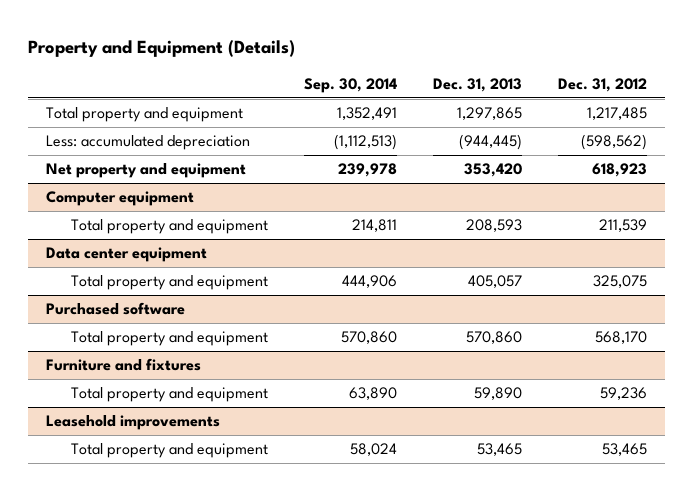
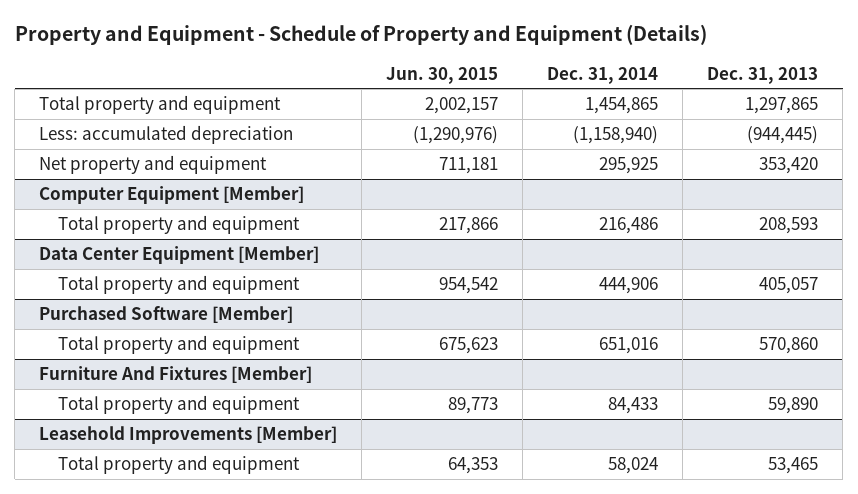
- Property and Equipment (Details)
+ Property and Equipment - Schedule of Property and Equipment (Details)
- | Sep. 30, 2014 | Dec. 31, 2013 | Dec. 31, 2012
+ | Jun. 30, 2015 | Dec. 31, 2014 | Dec. 31, 2013
- Computer equipment
+ Computer Equipment [Member]
- Data center equipment
+ Data Center Equipment [Member]
- Purchased software
+ Purchased Software [Member]
- Furniture and fixtures
+ Furniture And Fixtures [Member]
- Leasehold improvements
+ Leasehold Improvements [Member]

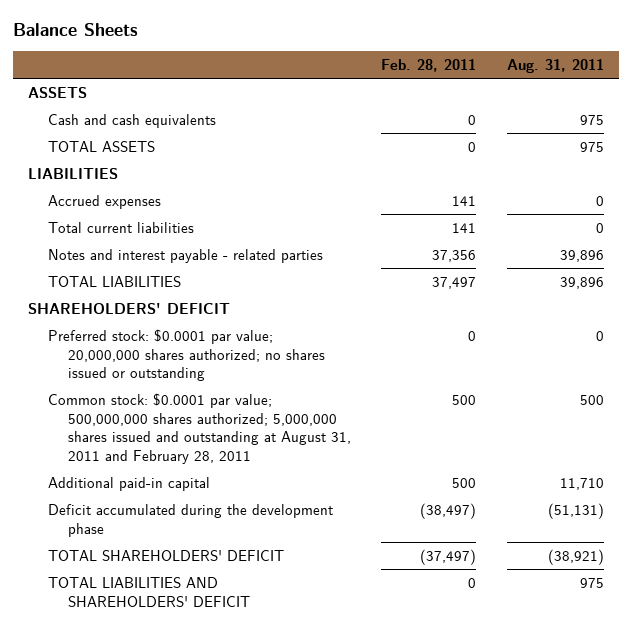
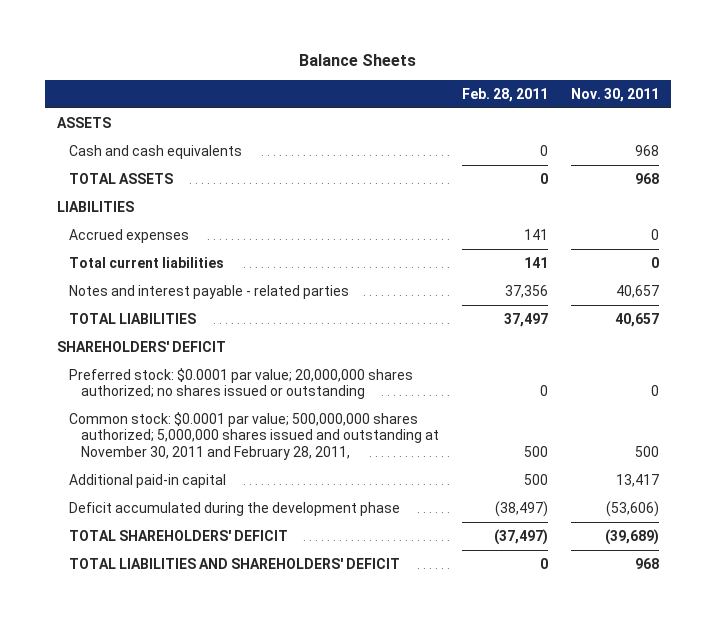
- | Feb. 28, 2011 | Aug. 31, 2011
+ | Feb. 28, 2011 | Nov. 30, 2011
- Common stock: $0.0001 par value; 500,000,000 shares authorized; 5,000,000 shares issued and outstanding at August 31, 2011 and February 28, 2011 | 500 | 500
+ Common stock: $0.0001 par value; 500,000,000 shares authorized; 5,000,000 shares issued and outstanding at November 30, 2011 and February 28, 2011, | 500 | 500

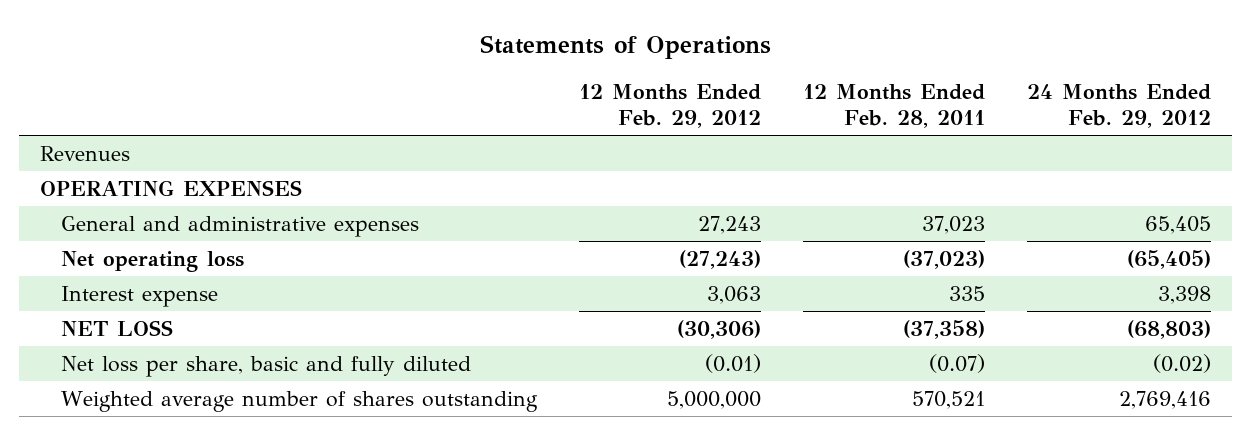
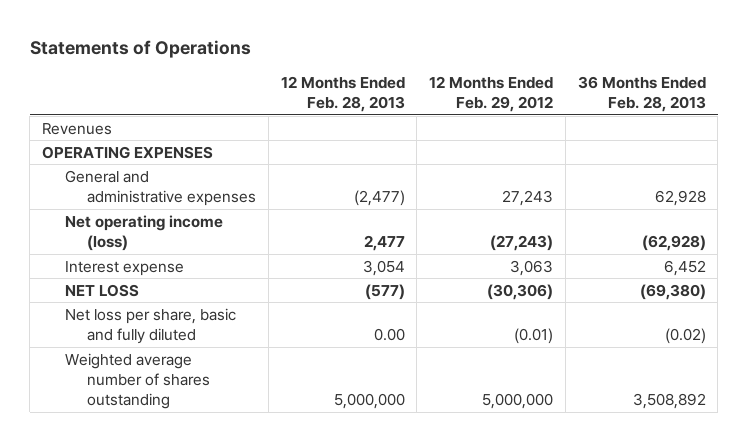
- | 12 Months Ended Feb. 29, 2012 | 12 Months Ended Feb. 28, 2011 | 24 Months Ended Feb. 29, 2012
+ | 12 Months Ended Feb. 28, 2013 | 12 Months Ended Feb. 29, 2012 | 36 Months Ended Feb. 28, 2013
- Net operating loss | (27,243) | (37,023) | (65,405)
+ Net operating income (loss) | 2,477 | (27,243) | (62,928)

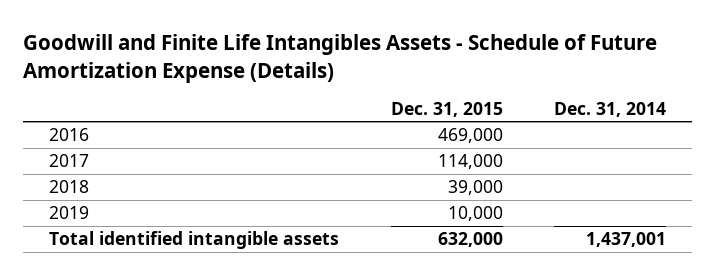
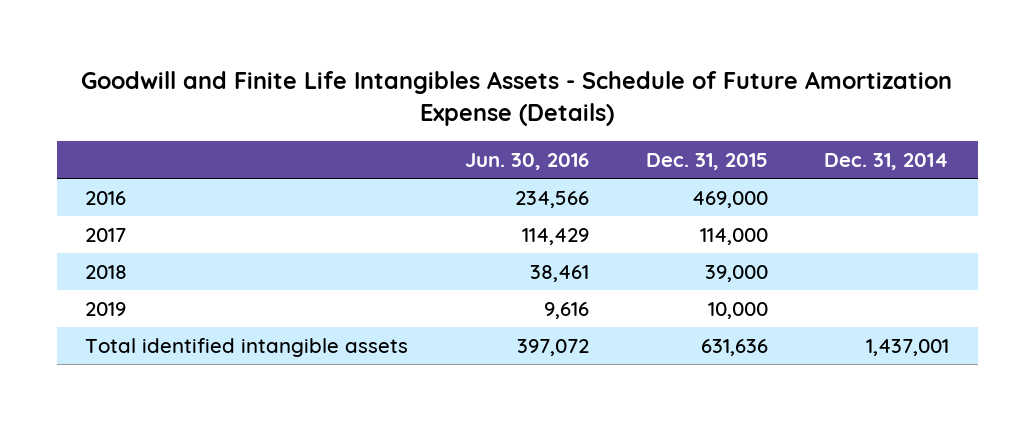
- | Dec. 31, 2015 | Dec. 31, 2014
+ | Jun. 30, 2016 | Dec. 31, 2015 | Dec. 31, 2014
- Total identified intangible assets | 632,000 | 1,437,001
+ Total identified intangible assets | 397,072 | 631,636 | 1,437,001

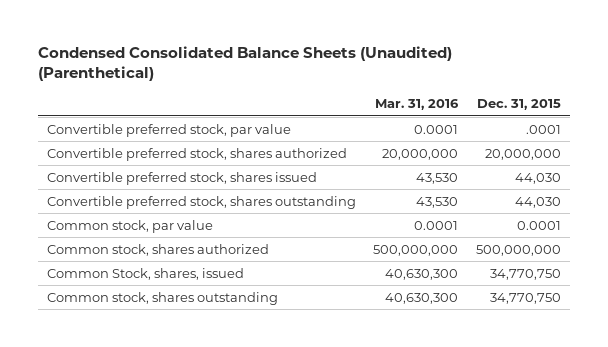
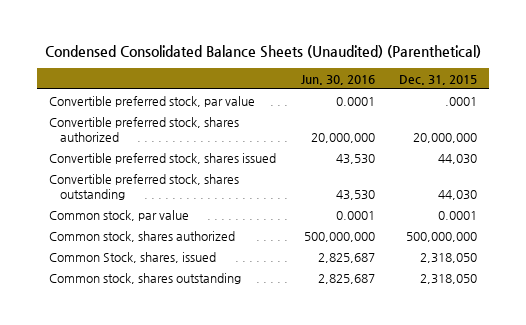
- | Mar. 31, 2016 | Dec. 31, 2015
+ | Jun. 30, 2016 | Dec. 31, 2015
- Common Stock, shares, issued | 40,630,300 | 34,770,750
- Common stock, shares outstanding | 40,630,300 | 34,770,750
+ Common Stock, shares, issued | 2,825,687 | 2,318,050
+ Common stock, shares outstanding | 2,825,687 | 2,318,050

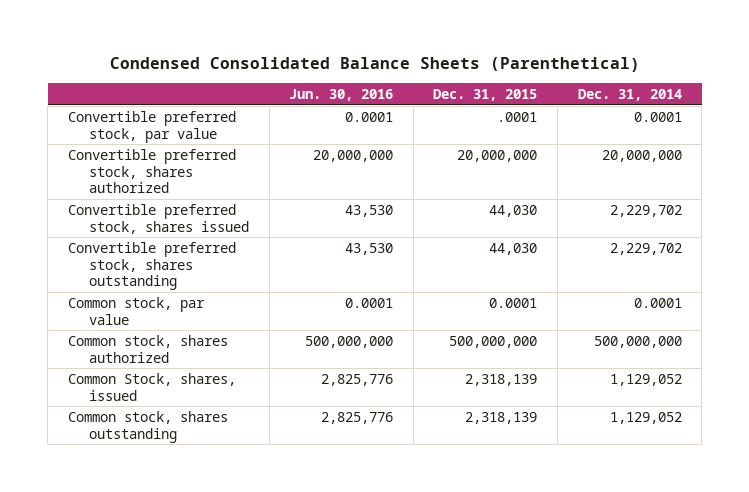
- Condensed Consolidated Balance Sheets (Unaudited) (Parenthetical)
+ Condensed Consolidated Balance Sheets (Parenthetical)
- | Jun. 30, 2016 | Dec. 31, 2015
+ | Jun. 30, 2016 | Dec. 31, 2015 | Dec. 31, 2014
- Common Stock, shares, issued | 2,825,687 | 2,318,050
- Common stock, shares outstanding | 2,825,687 | 2,318,050
+ Common Stock, shares, issued | 2,825,776 | 2,318,139 | 1,129,052
+ Common stock, shares outstanding | 2,825,776 | 2,318,139 | 1,129,052

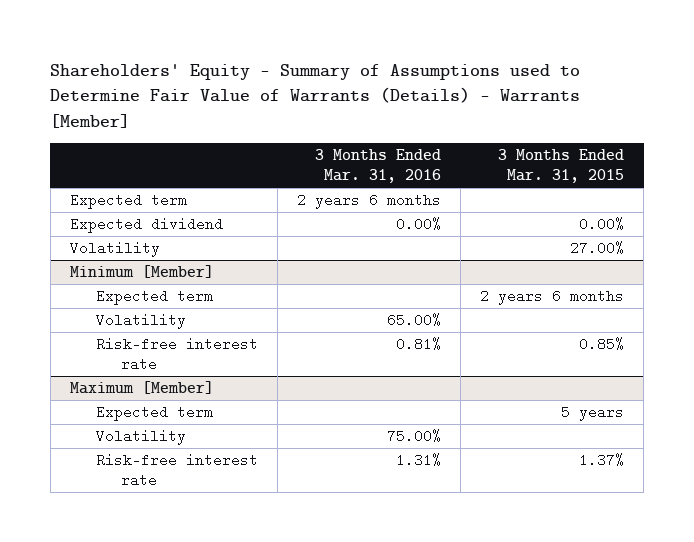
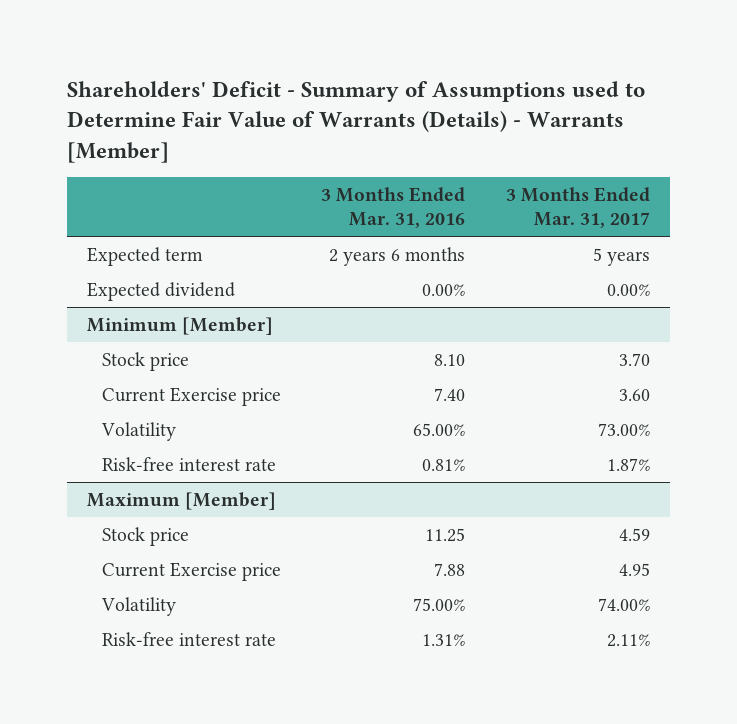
- Shareholders' Equity - Summary of Assumptions used to Determine Fair Value of Warrants (Details) - Warrants [Member]
+ Shareholders' Deficit - Summary of Assumptions used to Determine Fair Value of Warrants (Details) - Warrants [Member]
- | 3 Months Ended Mar. 31, 2016 | 3 Months Ended Mar. 31, 2015
+ | 3 Months Ended Mar. 31, 2016 | 3 Months Ended Mar. 31, 2017
- Volatility | | 27.00%
@ Minimum [Member]
- Expected term | | 2 years 6 months
+ Stock price | 8.10 | 3.70
+ Current Exercise price | 7.40 | 3.60
@ Maximum [Member]
- Expected term | | 5 years
+ Stock price | 11.25 | 4.59
+ Current Exercise price | 7.88 | 4.95

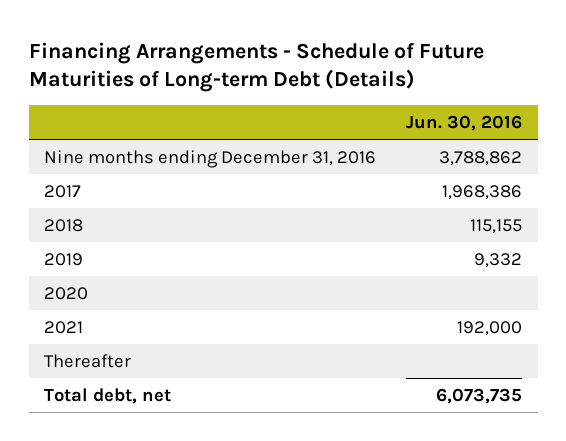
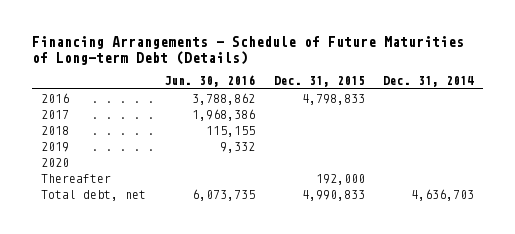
- | Jun. 30, 2016
+ | Jun. 30, 2016 | Dec. 31, 2015 | Dec. 31, 2014
- Nine months ending December 31, 2016 | 3,788,862
+ 2016 | 3,788,862 | 4,798,833 |
- 2021 | 192,000

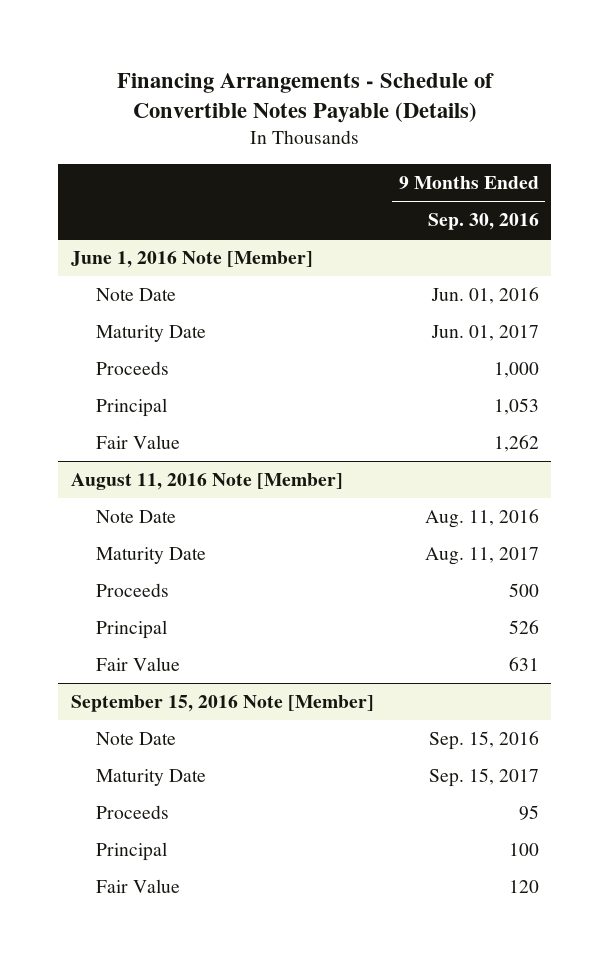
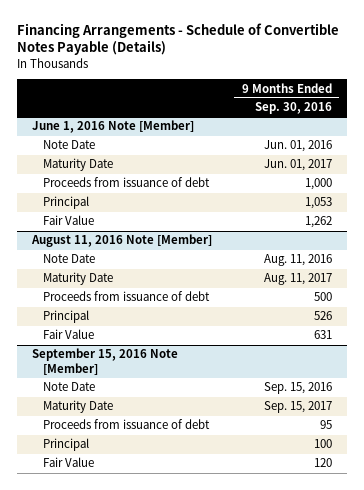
@ June 1, 2016 Note [Member]
- Proceeds | 1,000
+ Proceeds from issuance of debt | 1,000
@ August 11, 2016 Note [Member]
- Proceeds | 500
+ Proceeds from issuance of debt | 500
@ September 15, 2016 Note [Member]
- Proceeds | 95
+ Proceeds from issuance of debt | 95

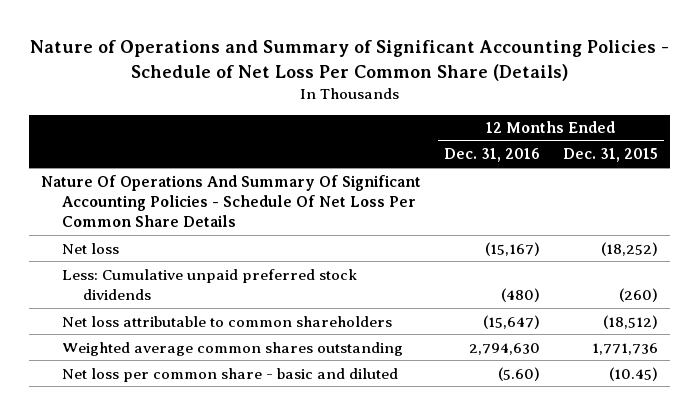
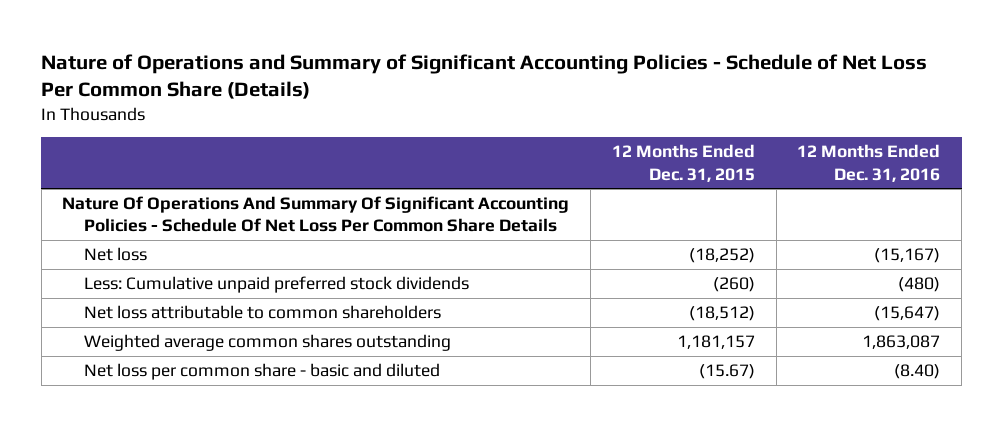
- | 12 Months Ended Dec. 31, 2016 | 12 Months Ended Dec. 31, 2015
+ | 12 Months Ended Dec. 31, 2015 | 12 Months Ended Dec. 31, 2016
- Weighted average common shares outstanding | 2,794,630 | 1,771,736
- Net loss per common share - basic and diluted | (5.60) | (10.45)
+ Weighted average common shares outstanding | 1,181,157 | 1,863,087
+ Net loss per common share - basic and diluted | (15.67) | (8.40)

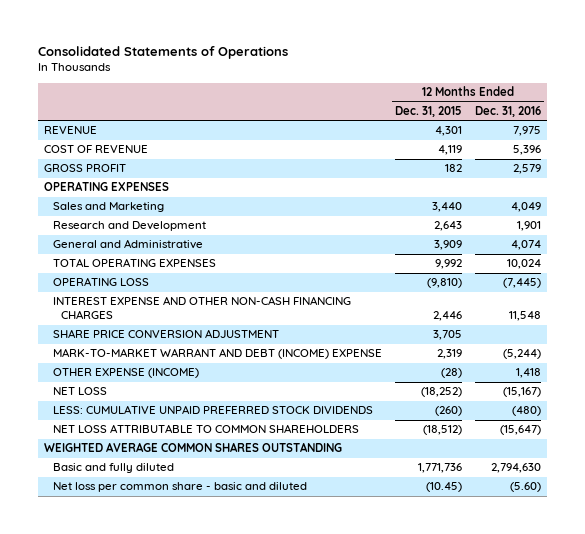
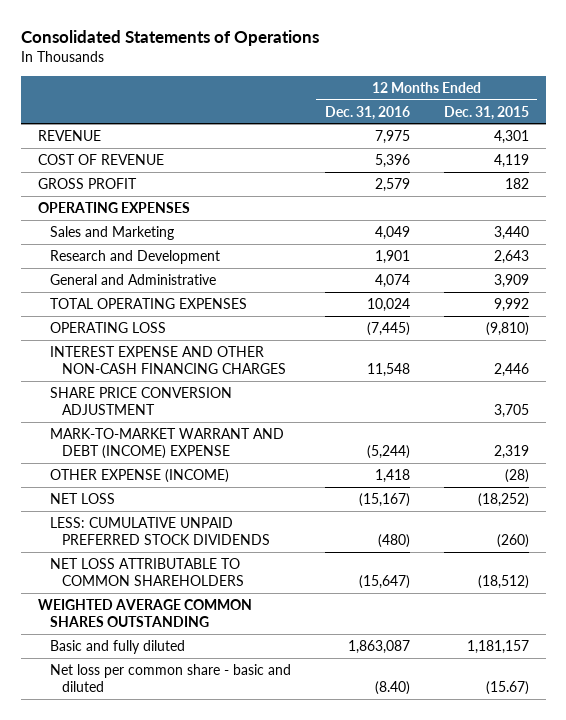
- | 12 Months Ended Dec. 31, 2015 | 12 Months Ended Dec. 31, 2016
+ | 12 Months Ended Dec. 31, 2016 | 12 Months Ended Dec. 31, 2015
- Basic and fully diluted | 1,771,736 | 2,794,630
- Net loss per common share - basic and diluted | (10.45) | (5.60)
+ Basic and fully diluted | 1,863,087 | 1,181,157
+ Net loss per common share - basic and diluted | (8.40) | (15.67)

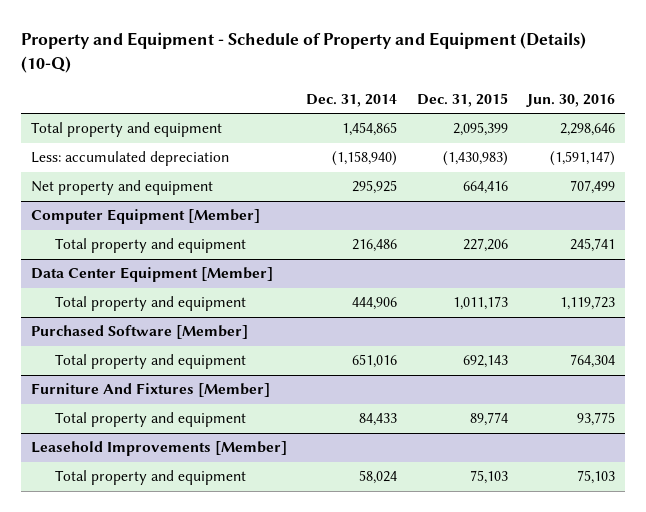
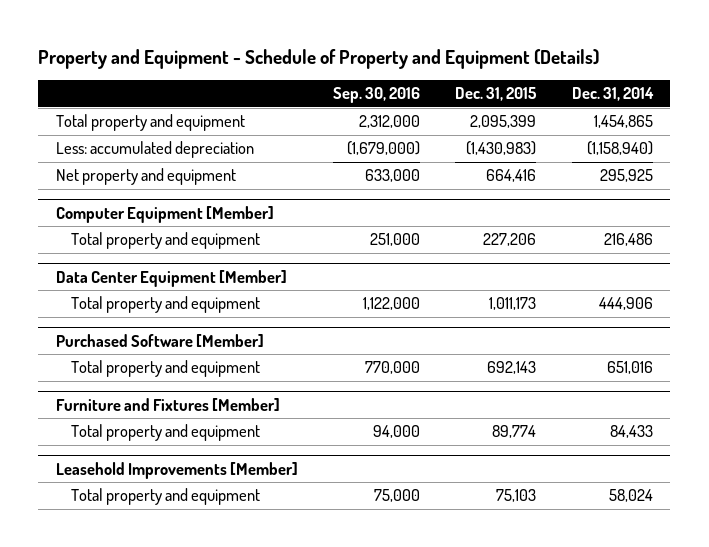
- Property and Equipment - Schedule of Property and Equipment (Details) (10-Q)
+ Property and Equipment - Schedule of Property and Equipment (Details)
- | Dec. 31, 2014 | Dec. 31, 2015 | Jun. 30, 2016
+ | Sep. 30, 2016 | Dec. 31, 2015 | Dec. 31, 2014
- Furniture And Fixtures [Member]
+ Furniture and Fixtures [Member]

